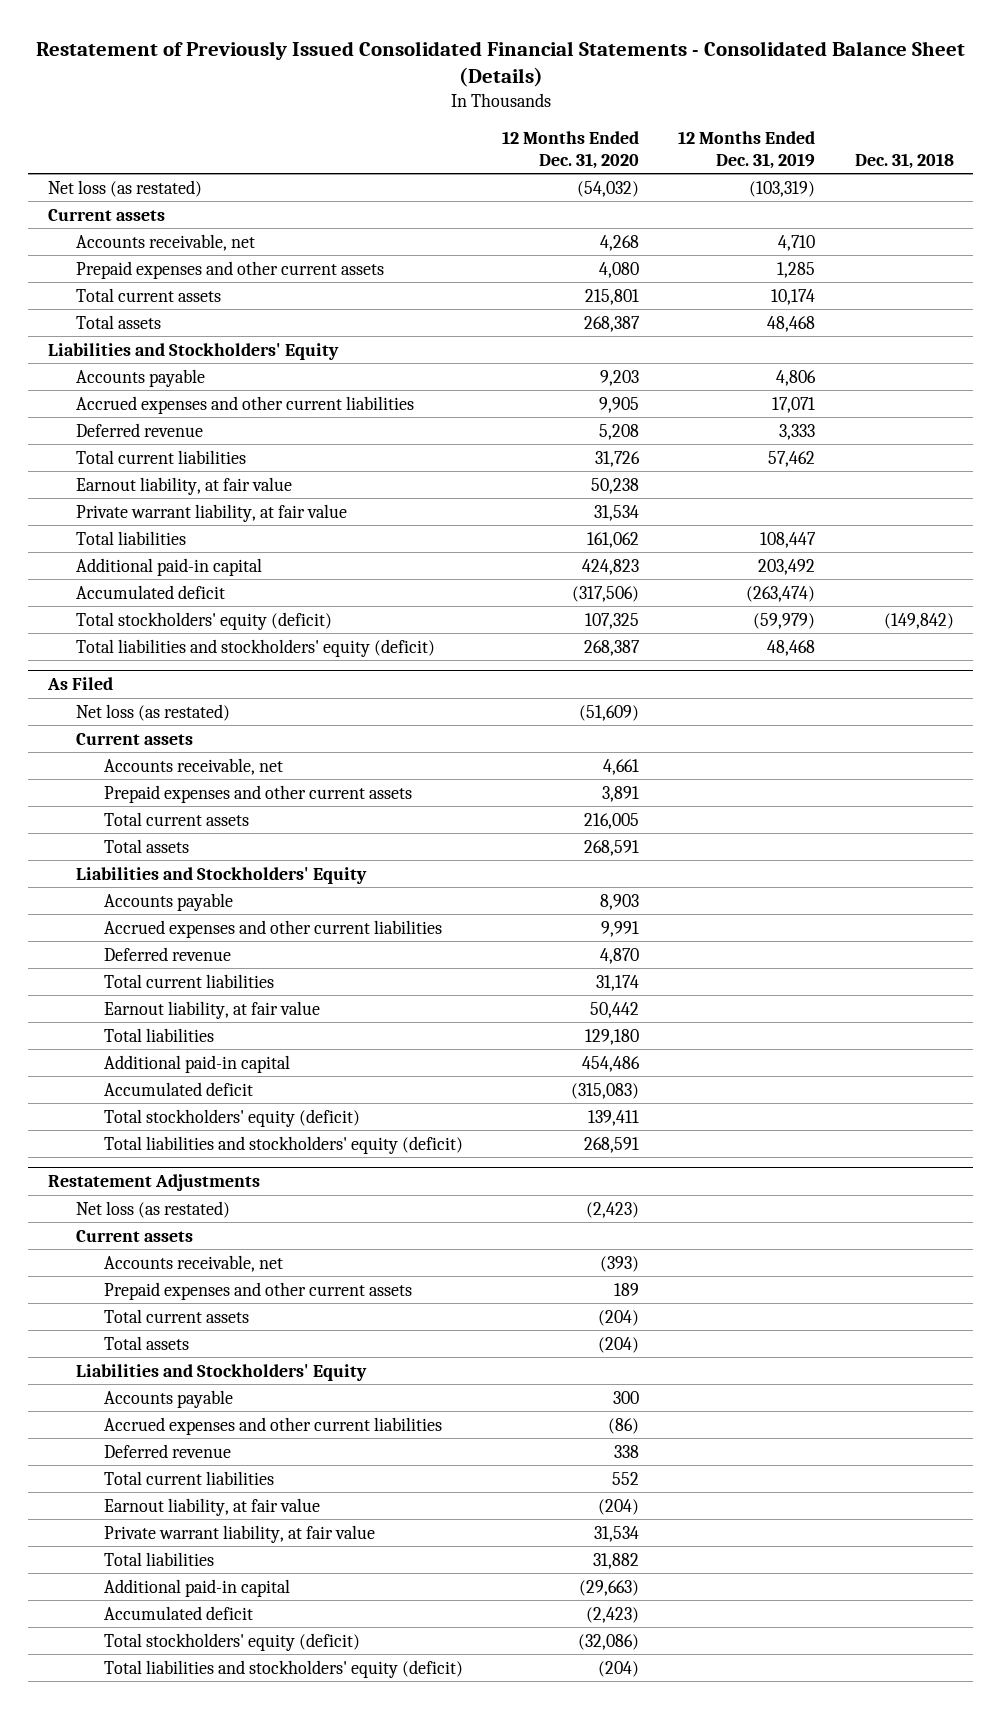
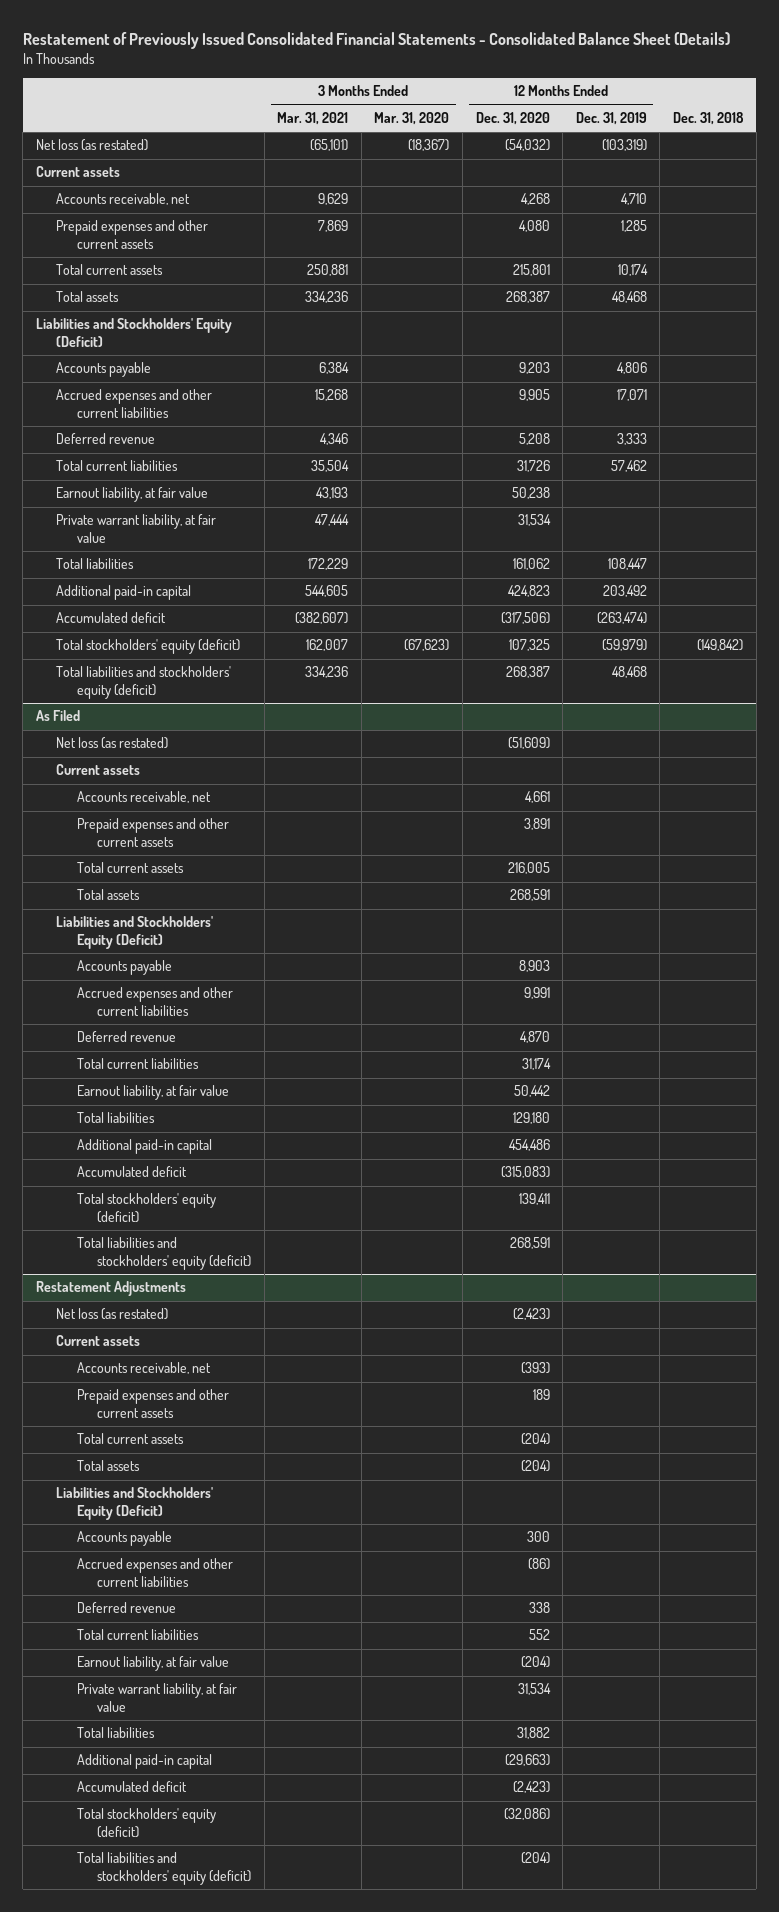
- | 12 Months Ended Dec. 31, 2020 | 12 Months Ended Dec. 31, 2019 | Dec. 31, 2018
+ | 3 Months Ended Mar. 31, 2021 | 3 Months Ended Mar. 31, 2020 | 12 Months Ended Dec. 31, 2020 | 12 Months Ended Dec. 31, 2019 | Dec. 31, 2018
- Liabilities and Stockholders' Equity
+ Liabilities and Stockholders' Equity (Deficit)
@ As Filed
- Liabilities and Stockholders' Equity
+ Liabilities and Stockholders' Equity (Deficit)
@ Restatement Adjustments
- Liabilities and Stockholders' Equity
+ Liabilities and Stockholders' Equity (Deficit)

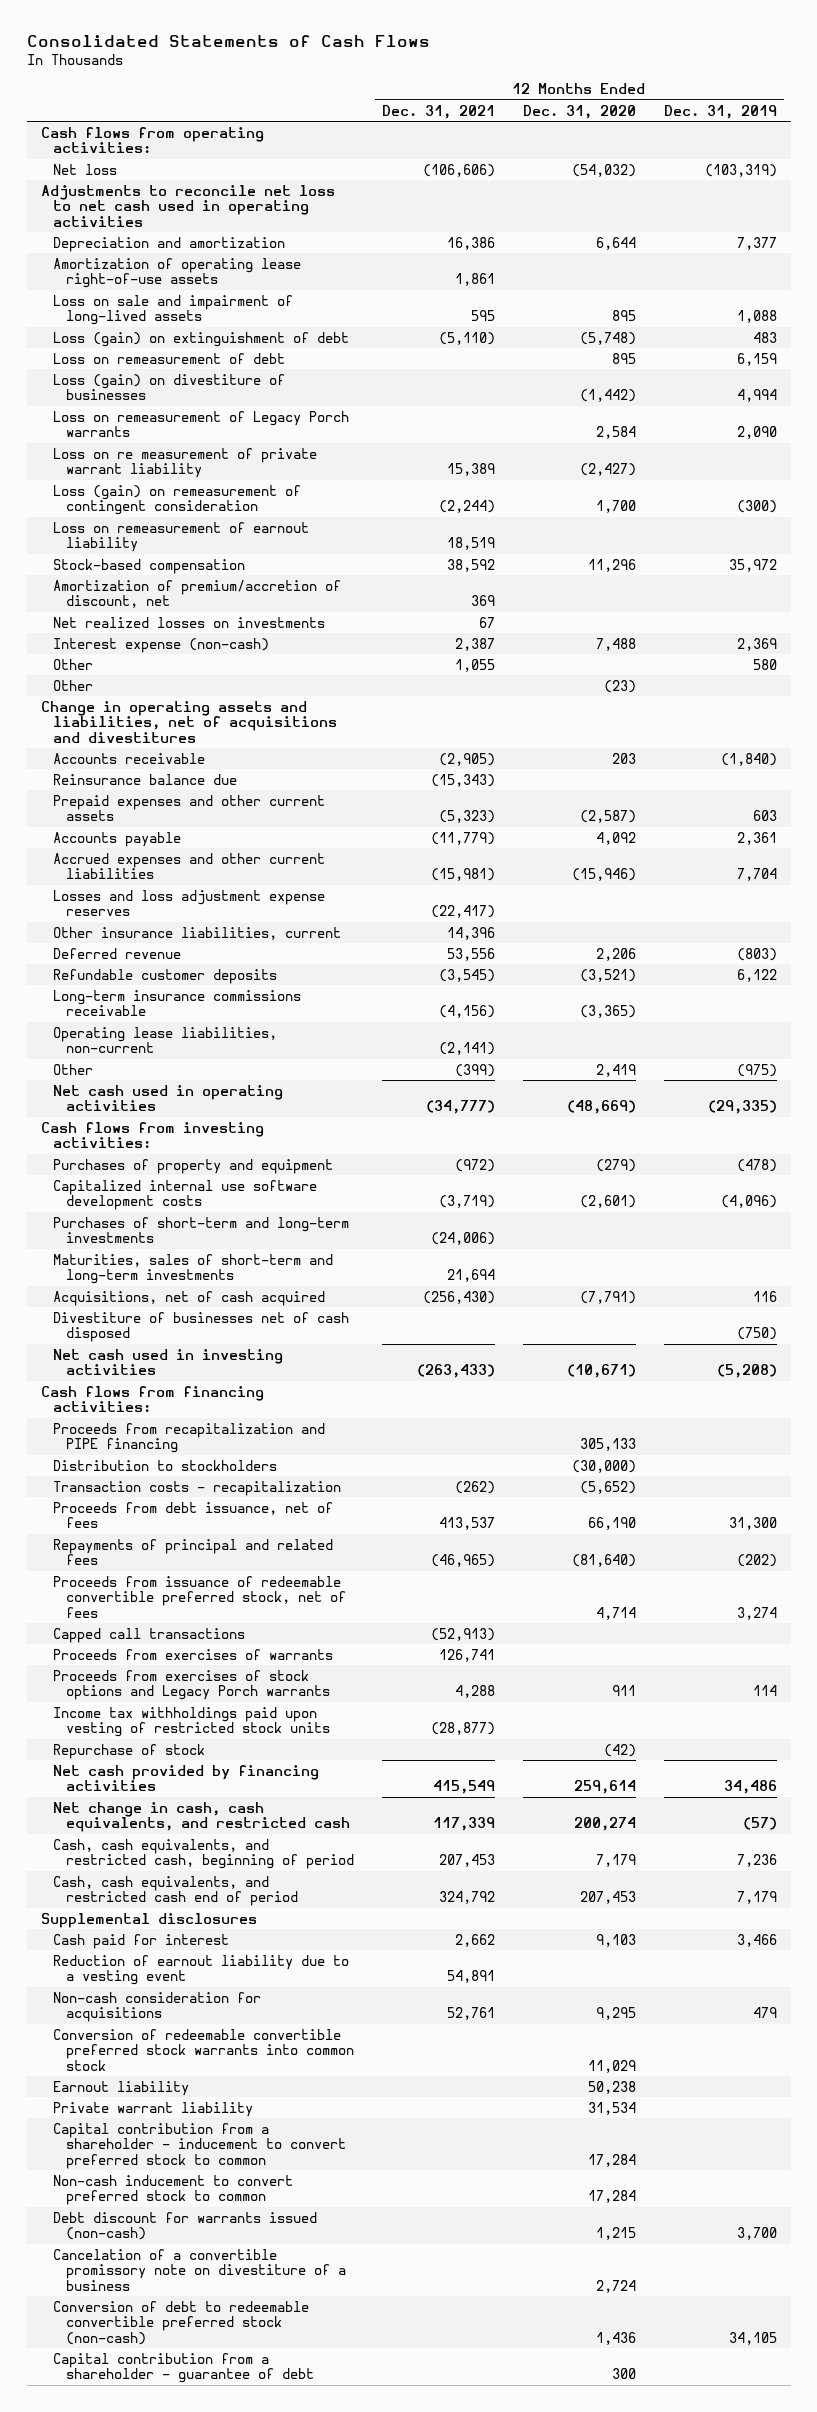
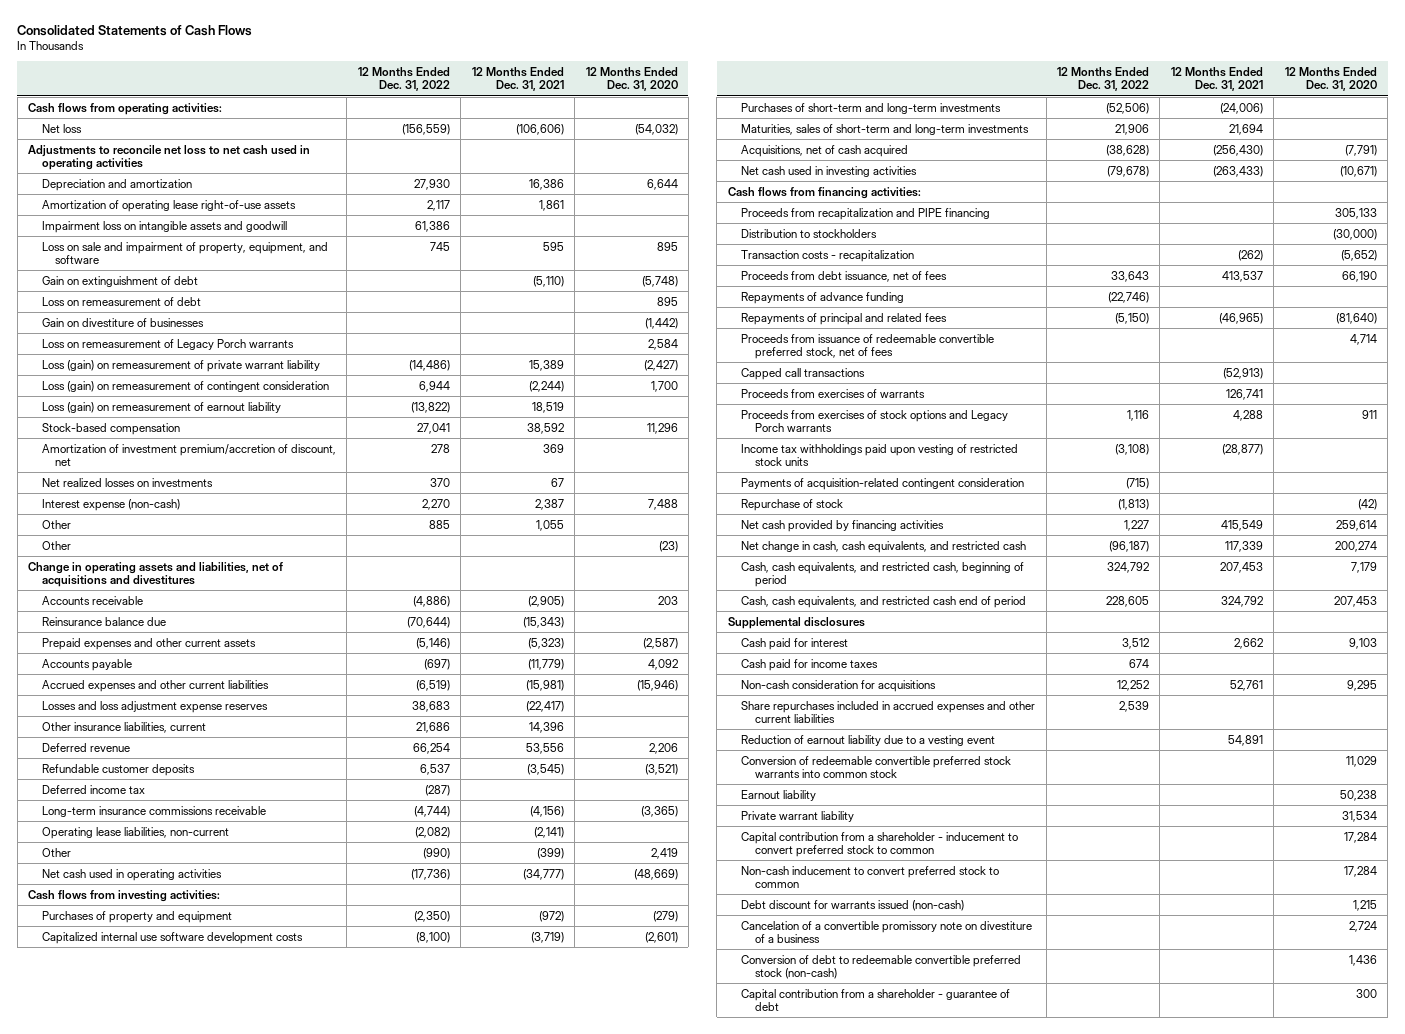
- | 12 Months Ended Dec. 31, 2021 | 12 Months Ended Dec. 31, 2020 | 12 Months Ended Dec. 31, 2019
+ | 12 Months Ended Dec. 31, 2022 | 12 Months Ended Dec. 31, 2021 | 12 Months Ended Dec. 31, 2020
- Loss on sale and impairment of long-lived assets | 595 | 895 | 1,088
- Loss (gain) on extinguishment of debt | (5,110) | (5,748) | 483
+ Impairment loss on intangible assets and goodwill | 61,386 | |
+ Loss on sale and impairment of property, equipment, and software | 745 | 595 | 895
+ Gain on extinguishment of debt | | (5,110) | (5,748)
- Loss (gain) on divestiture of businesses | | (1,442) | 4,994
+ Gain on divestiture of businesses | | | (1,442)
- Loss on re measurement of private warrant liability | 15,389 | (2,427) |
+ Loss (gain) on remeasurement of private warrant liability | (14,486) | 15,389 | (2,427)
- Loss on remeasurement of earnout liability | 18,519 | |
+ Loss (gain) on remeasurement of earnout liability | (13,822) | 18,519 |
- Amortization of premium/accretion of discount, net | 369 | |
+ Amortization of investment premium/accretion of discount, net | 278 | 369 |
+ Deferred income tax | (287) | |
- Divestiture of businesses net of cash disposed | | | (750)
+ Repayments of advance funding | (22,746) | |
+ Payments of acquisition-related contingent consideration | (715) | |
+ Cash paid for income taxes | 674 | |
+ Share repurchases included in accrued expenses and other current liabilities | 2,539 | |
moved down: Reduction of earnout liability due to a vesting event | | 54,891 |

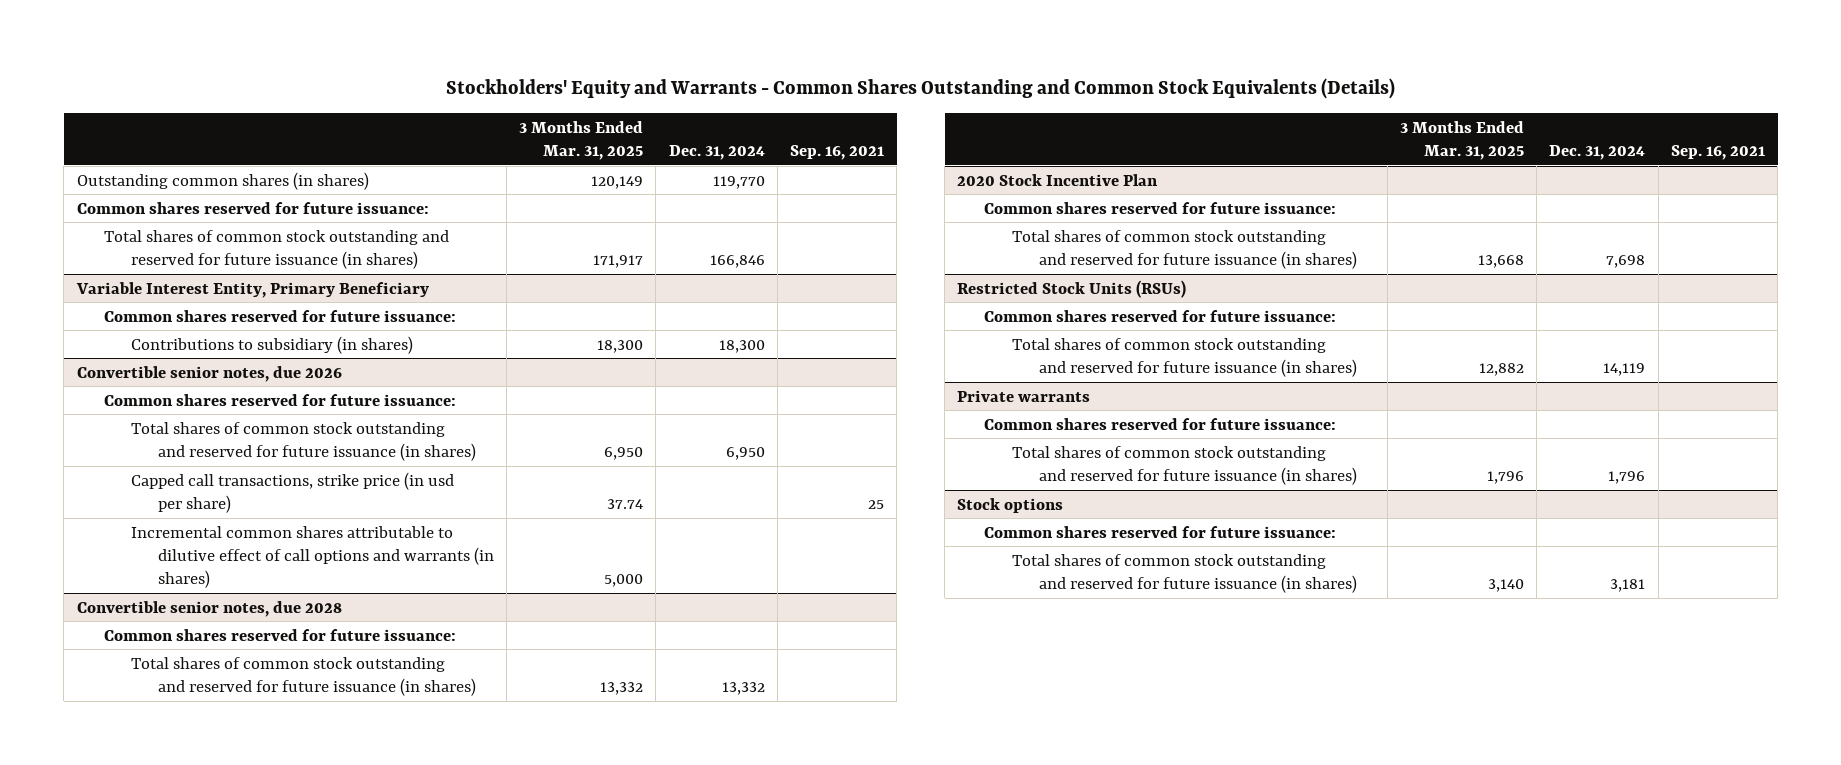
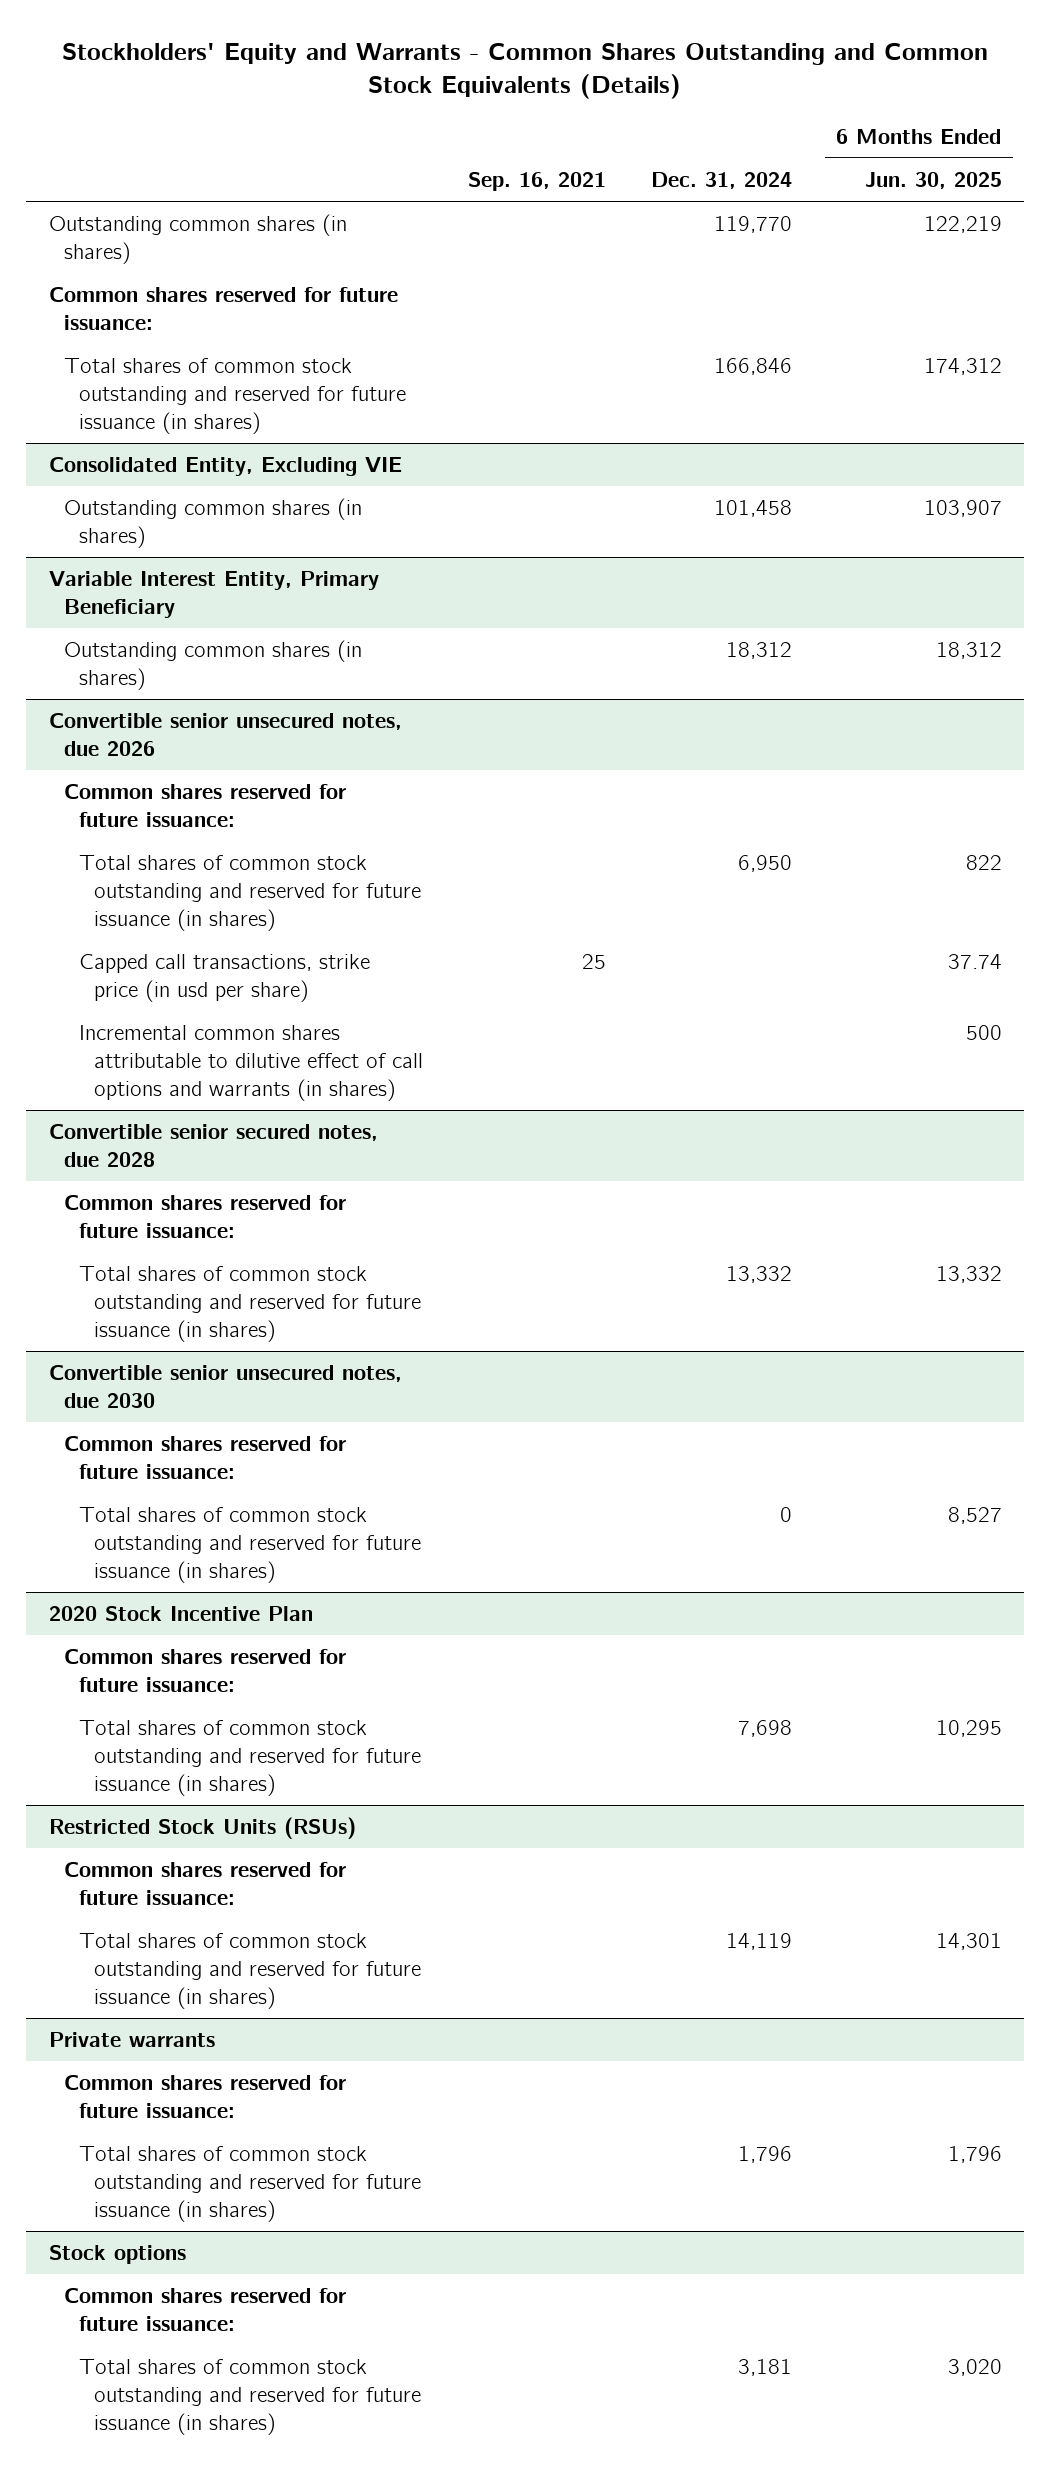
- | 3 Months Ended Mar. 31, 2025 | Dec. 31, 2024 | Sep. 16, 2021
+ | Sep. 16, 2021 | Dec. 31, 2024 | 6 Months Ended Jun. 30, 2025
+ Consolidated Entity, Excluding VIE
+ Outstanding common shares (in shares) | | 101,458 | 103,907
@ Variable Interest Entity, Primary Beneficiary
- Common shares reserved for future issuance:
- Contributions to subsidiary (in shares) | 18,300 | 18,300 |
- Convertible senior notes, due 2026
@ Variable Interest Entity, Primary Beneficiary
+ Outstanding common shares (in shares) | | 18,312 | 18,312
+ Convertible senior unsecured notes, due 2026
- Convertible senior notes, due 2028
+ Convertible senior secured notes, due 2028
+ Convertible senior unsecured notes, due 2030
+ Common shares reserved for future issuance:
+ Total shares of common stock outstanding and reserved for future issuance (in shares) | | 0 | 8,527

